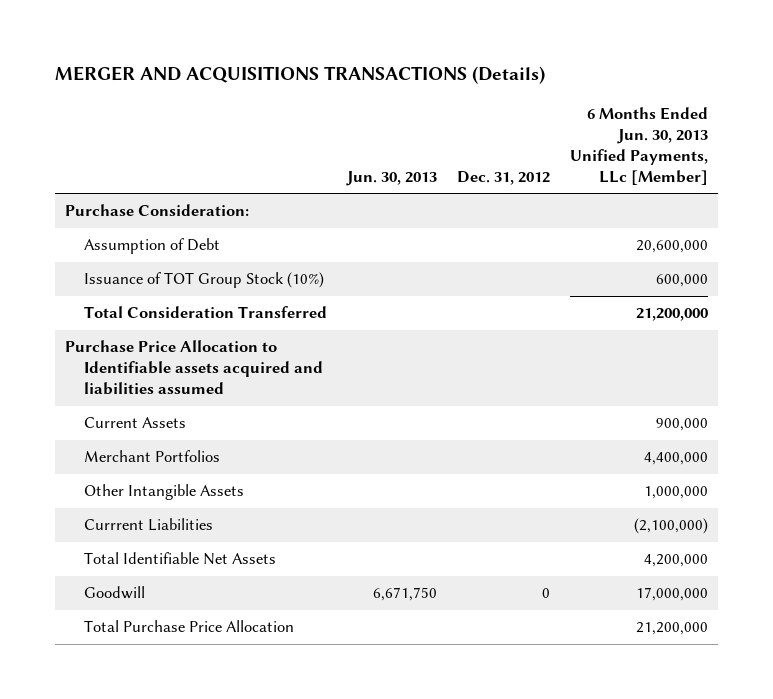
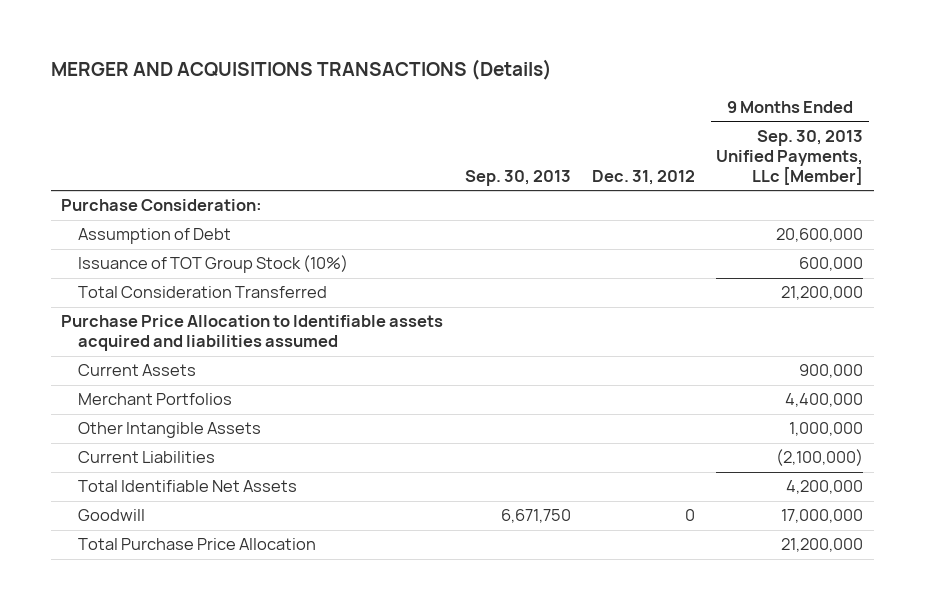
- | Jun. 30, 2013 | Dec. 31, 2012 | 6 Months Ended Jun. 30, 2013 Unified Payments, LLc [Member]
+ | Sep. 30, 2013 | Dec. 31, 2012 | 9 Months Ended Sep. 30, 2013 Unified Payments, LLc [Member]
- Currrent Liabilities | | | (2,100,000)
+ Current Liabilities | | | (2,100,000)

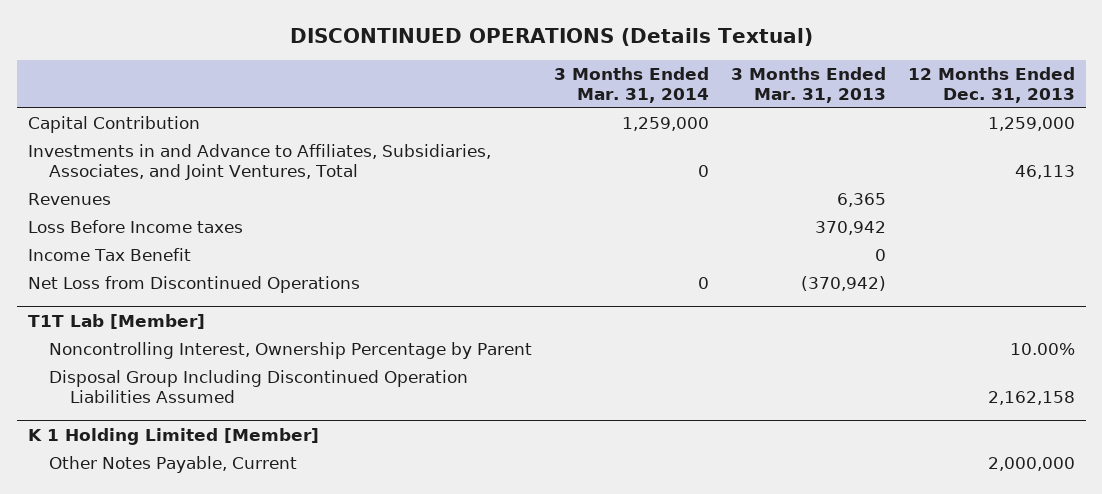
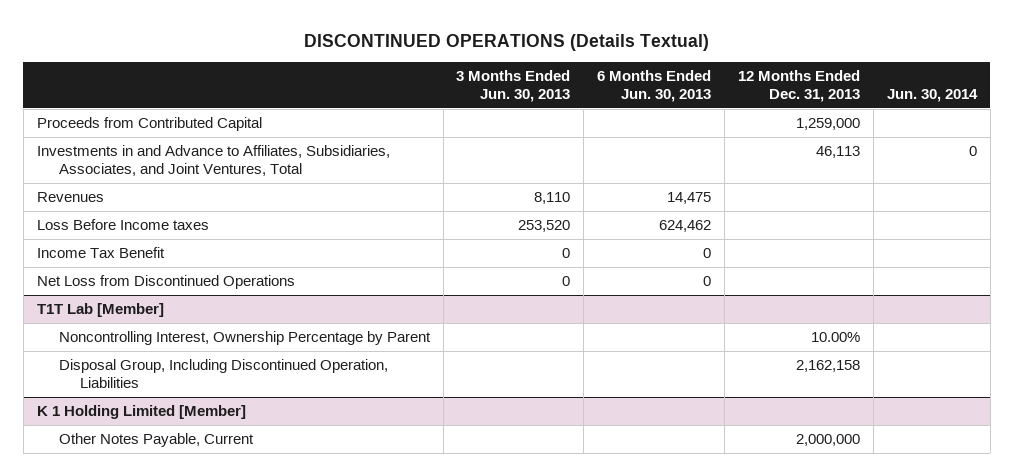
- | 3 Months Ended Mar. 31, 2014 | 3 Months Ended Mar. 31, 2013 | 12 Months Ended Dec. 31, 2013
+ | 3 Months Ended Jun. 30, 2013 | 6 Months Ended Jun. 30, 2013 | 12 Months Ended Dec. 31, 2013 | Jun. 30, 2014
- Capital Contribution | 1,259,000 | | 1,259,000
+ Proceeds from Contributed Capital | | | 1,259,000 |
@ T1T Lab [Member]
- Disposal Group Including Discontinued Operation Liabilities Assumed | | | 2,162,158
+ Disposal Group, Including Discontinued Operation, Liabilities | | | 2,162,158 |

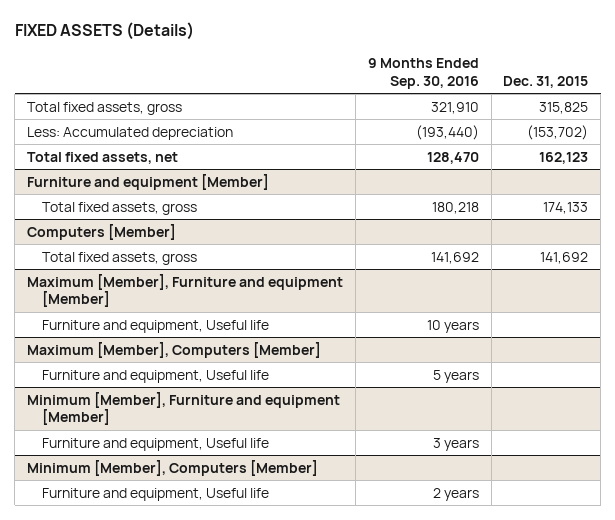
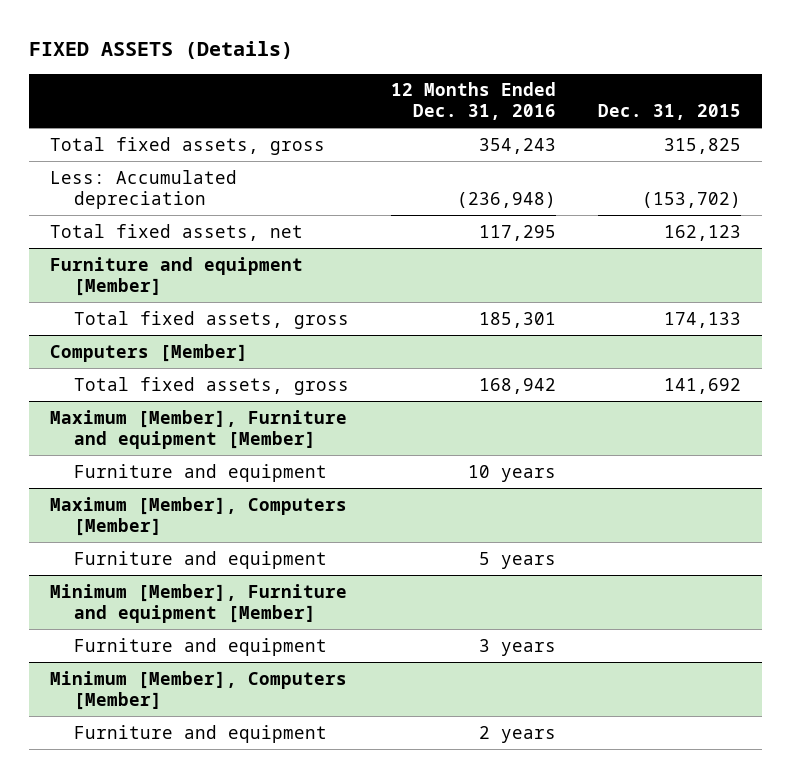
- | 9 Months Ended Sep. 30, 2016 | Dec. 31, 2015
+ | 12 Months Ended Dec. 31, 2016 | Dec. 31, 2015
@ Maximum [Member], Furniture and equipment [Member]
- Furniture and equipment, Useful life | 10 years |
+ Furniture and equipment | 10 years |
@ Maximum [Member], Computers [Member]
- Furniture and equipment, Useful life | 5 years |
+ Furniture and equipment | 5 years |
@ Minimum [Member], Furniture and equipment [Member]
- Furniture and equipment, Useful life | 3 years |
+ Furniture and equipment | 3 years |
@ Minimum [Member], Computers [Member]
- Furniture and equipment, Useful life | 2 years |
+ Furniture and equipment | 2 years |

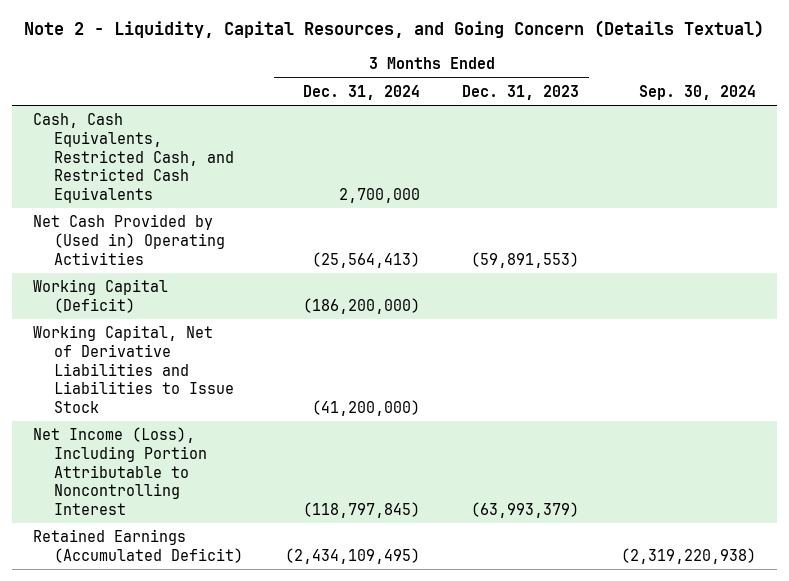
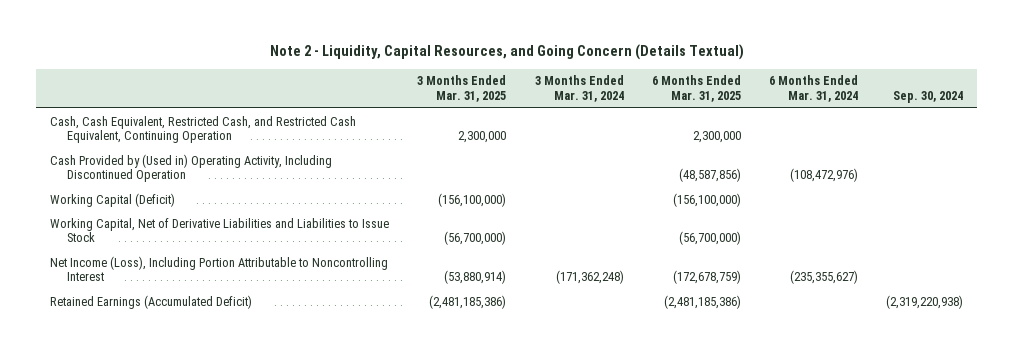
- | 3 Months Ended Dec. 31, 2024 | 3 Months Ended Dec. 31, 2023 | Sep. 30, 2024
+ | 3 Months Ended Mar. 31, 2025 | 3 Months Ended Mar. 31, 2024 | 6 Months Ended Mar. 31, 2025 | 6 Months Ended Mar. 31, 2024 | Sep. 30, 2024
- Cash, Cash Equivalents, Restricted Cash, and Restricted Cash Equivalents | 2,700,000 | |
- Net Cash Provided by (Used in) Operating Activities | (25,564,413) | (59,891,553) |
+ Cash, Cash Equivalent, Restricted Cash, and Restricted Cash Equivalent, Continuing Operation | 2,300,000 | | 2,300,000 | |
+ Cash Provided by (Used in) Operating Activity, Including Discontinued Operation | | | (48,587,856) | (108,472,976) |

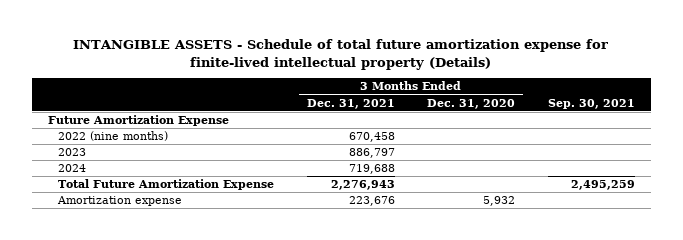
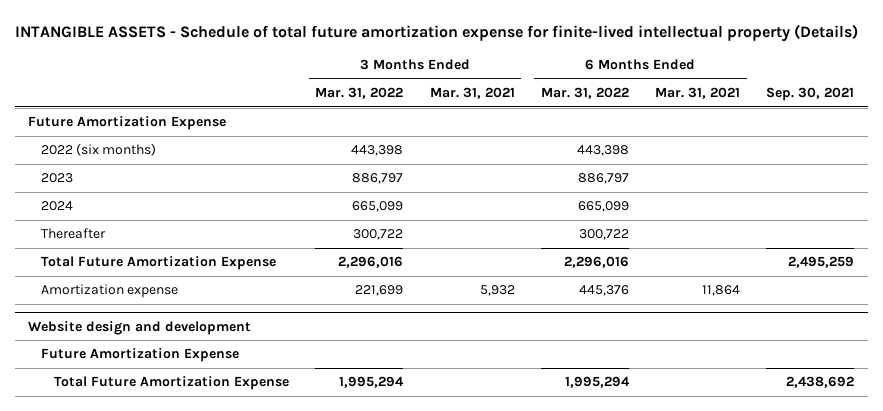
- | 3 Months Ended Dec. 31, 2021 | 3 Months Ended Dec. 31, 2020 | Sep. 30, 2021
+ | 3 Months Ended Mar. 31, 2022 | 3 Months Ended Mar. 31, 2021 | 6 Months Ended Mar. 31, 2022 | 6 Months Ended Mar. 31, 2021 | Sep. 30, 2021
- 2022 (nine months) | 670,458 | |
+ 2022 (six months) | 443,398 | | 443,398 | |
+ Thereafter | 300,722 | | 300,722 | |
+ Website design and development
+ Future Amortization Expense
+ Total Future Amortization Expense | 1,995,294 | | 1,995,294 | | 2,438,692

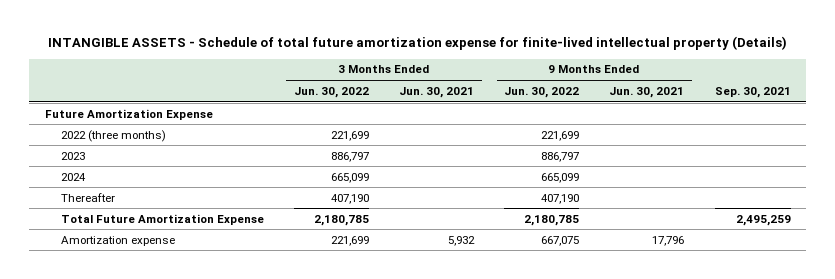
- | 3 Months Ended Mar. 31, 2022 | 3 Months Ended Mar. 31, 2021 | 6 Months Ended Mar. 31, 2022 | 6 Months Ended Mar. 31, 2021 | Sep. 30, 2021
+ | 3 Months Ended Jun. 30, 2022 | 3 Months Ended Jun. 30, 2021 | 9 Months Ended Jun. 30, 2022 | 9 Months Ended Jun. 30, 2021 | Sep. 30, 2021
- 2022 (six months) | 443,398 | | 443,398 | |
+ 2022 (three months) | 221,699 | | 221,699 | |
- Website design and development
- Future Amortization Expense
- Total Future Amortization Expense | 1,995,294 | | 1,995,294 | | 2,438,692

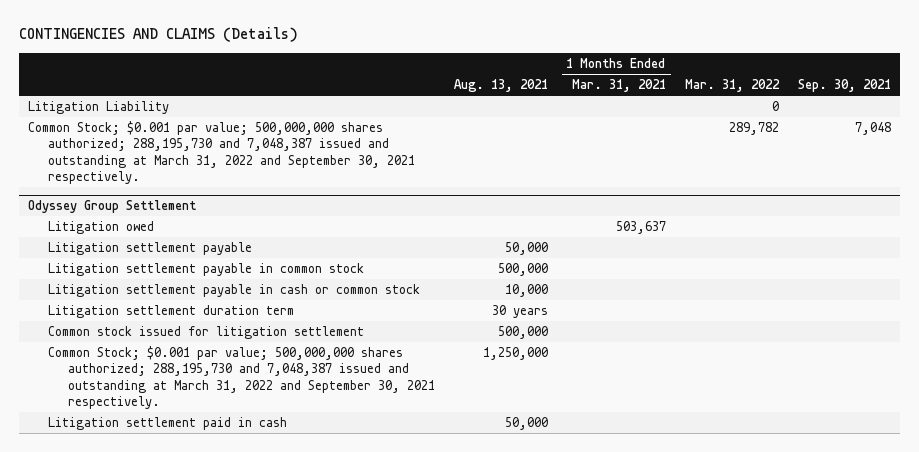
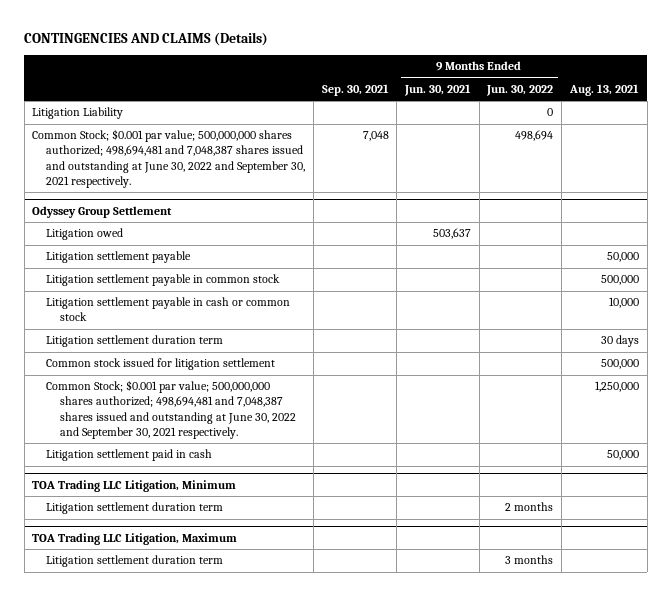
- | Aug. 13, 2021 | 1 Months Ended Mar. 31, 2021 | Mar. 31, 2022 | Sep. 30, 2021
+ | Sep. 30, 2021 | 9 Months Ended Jun. 30, 2021 | 9 Months Ended Jun. 30, 2022 | Aug. 13, 2021
- Common Stock; $0.001 par value; 500,000,000 shares authorized; 288,195,730 and 7,048,387 issued and outstanding at March 31, 2022 and September 30, 2021 respectively. | | | 289,782 | 7,048
+ Common Stock; $0.001 par value; 500,000,000 shares authorized; 498,694,481 and 7,048,387 shares issued and outstanding at June 30, 2022 and September 30, 2021 respectively. | 7,048 | | 498,694 |
@ Odyssey Group Settlement
- Litigation settlement duration term | 30 years | | |
+ Litigation settlement duration term | | | | 30 days
- Common Stock; $0.001 par value; 500,000,000 shares authorized; 288,195,730 and 7,048,387 issued and outstanding at March 31, 2022 and September 30, 2021 respectively. | 1,250,000 | | |
+ Common Stock; $0.001 par value; 500,000,000 shares authorized; 498,694,481 and 7,048,387 shares issued and outstanding at June 30, 2022 and September 30, 2021 respectively. | | | | 1,250,000
+ TOA Trading LLC Litigation, Minimum
+ Litigation settlement duration term | | | 2 months |
+ TOA Trading LLC Litigation, Maximum
+ Litigation settlement duration term | | | 3 months |

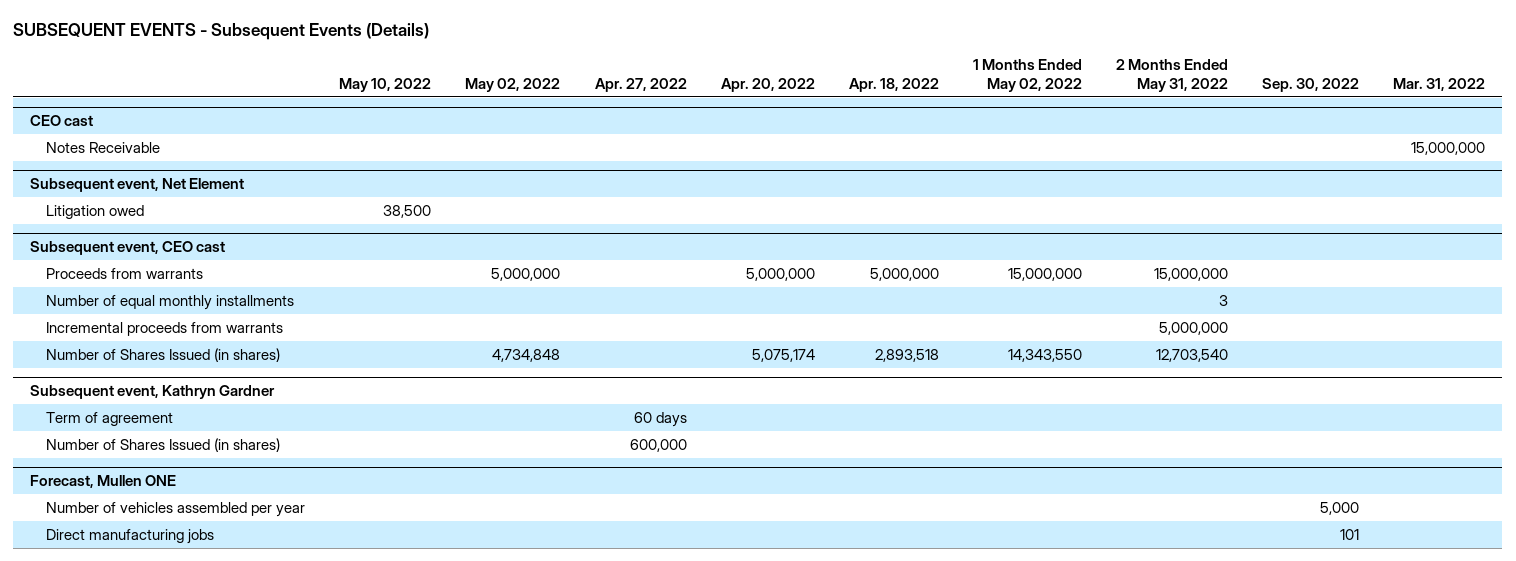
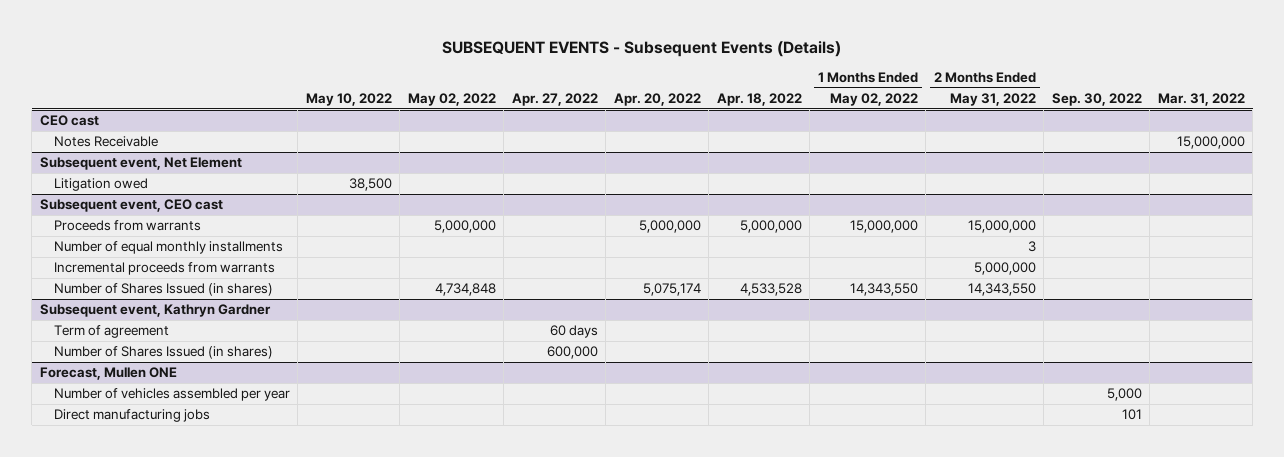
@ Subsequent event, CEO cast
- Number of Shares Issued (in shares) | | 4,734,848 | | 5,075,174 | 2,893,518 | 14,343,550 | 12,703,540 | |
+ Number of Shares Issued (in shares) | | 4,734,848 | | 5,075,174 | 4,533,528 | 14,343,550 | 14,343,550 | |

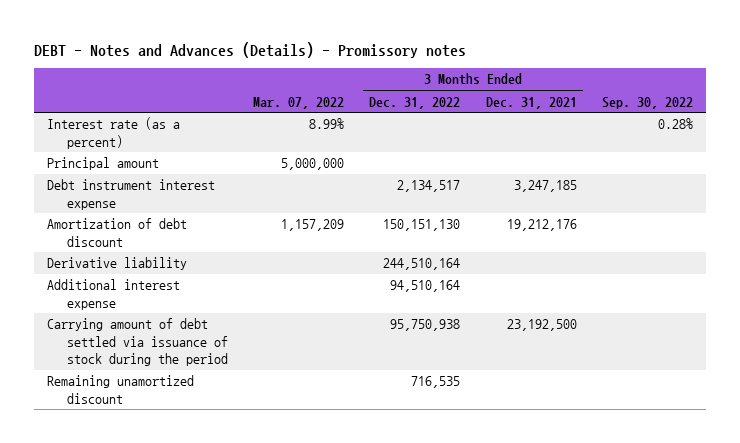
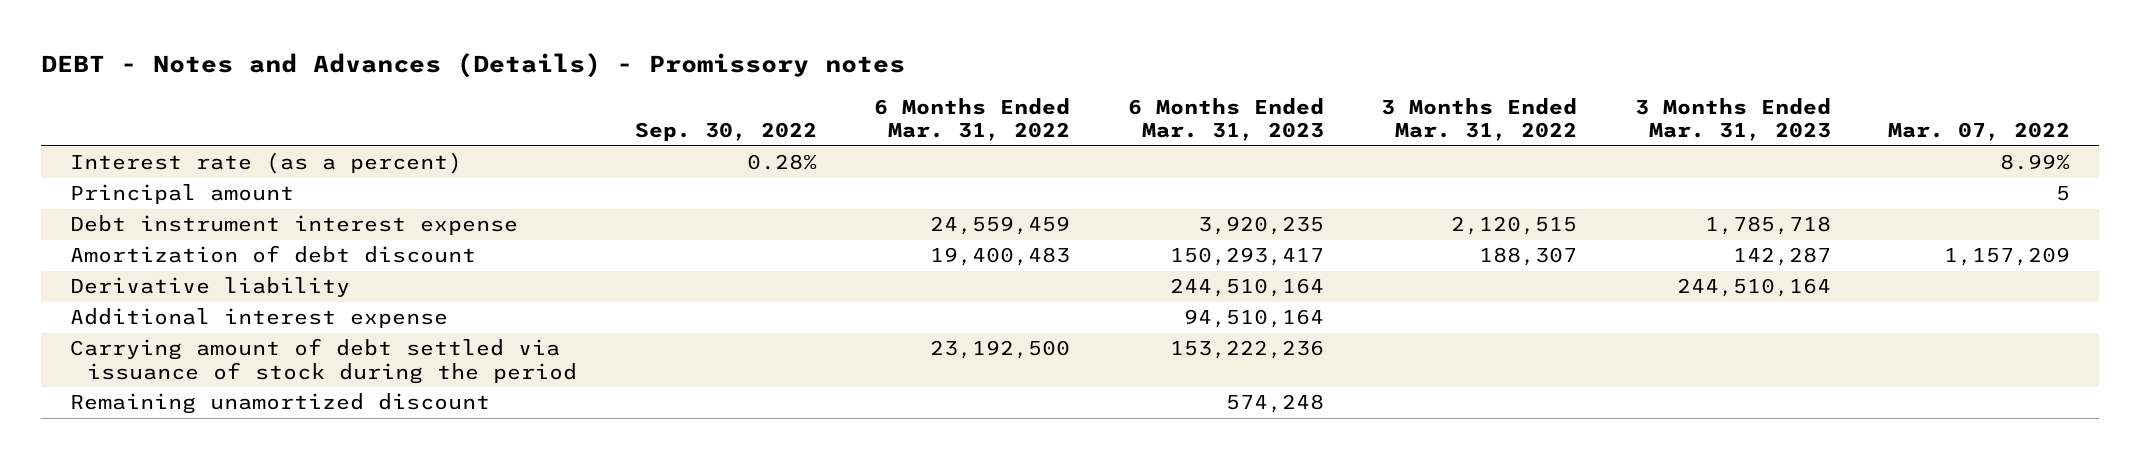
- | Mar. 07, 2022 | 3 Months Ended Dec. 31, 2022 | 3 Months Ended Dec. 31, 2021 | Sep. 30, 2022
+ | Sep. 30, 2022 | 6 Months Ended Mar. 31, 2022 | 6 Months Ended Mar. 31, 2023 | 3 Months Ended Mar. 31, 2022 | 3 Months Ended Mar. 31, 2023 | Mar. 07, 2022
- Principal amount | 5,000,000 | | |
+ Principal amount | | | | | | 5

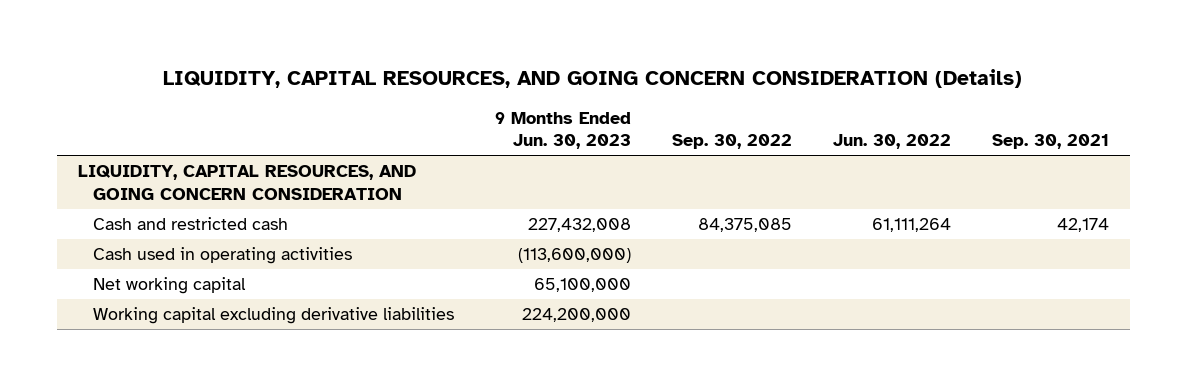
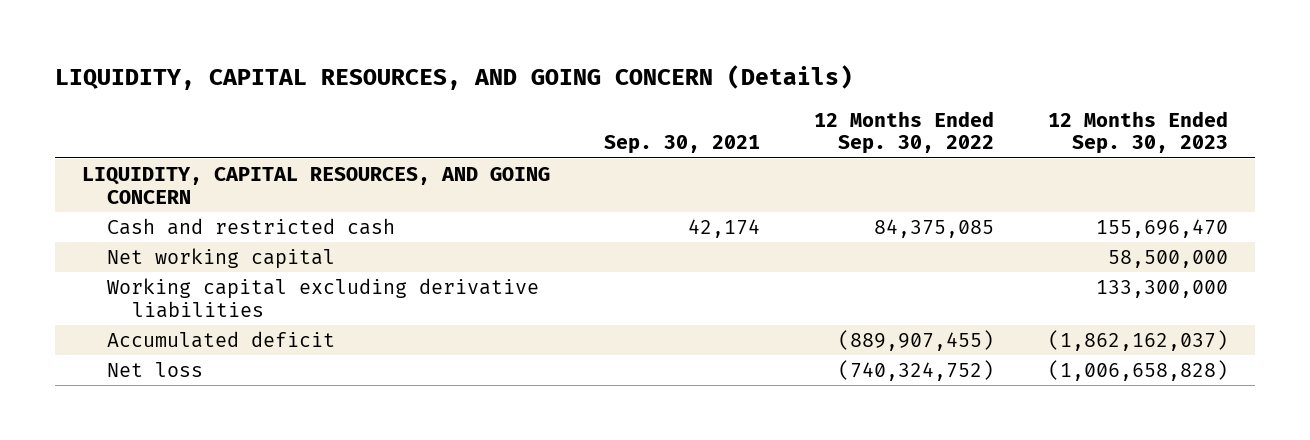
- LIQUIDITY, CAPITAL RESOURCES, AND GOING CONCERN CONSIDERATION (Details)
+ LIQUIDITY, CAPITAL RESOURCES, AND GOING CONCERN (Details)
- | 9 Months Ended Jun. 30, 2023 | Sep. 30, 2022 | Jun. 30, 2022 | Sep. 30, 2021
+ | Sep. 30, 2021 | 12 Months Ended Sep. 30, 2022 | 12 Months Ended Sep. 30, 2023
- LIQUIDITY, CAPITAL RESOURCES, AND GOING CONCERN CONSIDERATION
+ LIQUIDITY, CAPITAL RESOURCES, AND GOING CONCERN
- Cash used in operating activities | (113,600,000) | | |
+ Accumulated deficit | | (889,907,455) | (1,862,162,037)
+ Net loss | | (740,324,752) | (1,006,658,828)

